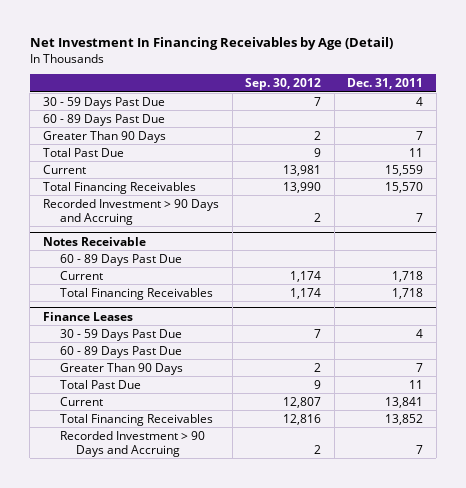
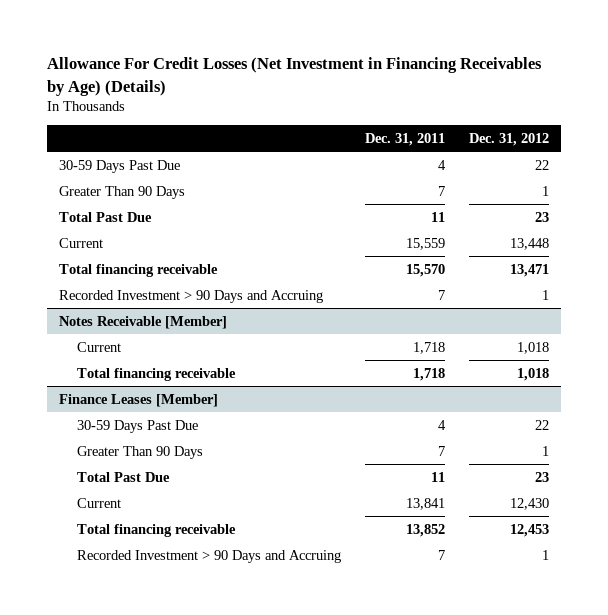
- Net Investment In Financing Receivables by Age (Detail)
+ Allowance For Credit Losses (Net Investment in Financing Receivables by Age) (Details)
- | Sep. 30, 2012 | Dec. 31, 2011
+ | Dec. 31, 2011 | Dec. 31, 2012
- 30 - 59 Days Past Due | 7 | 4
- 60 - 89 Days Past Due
+ 30-59 Days Past Due | 4 | 22
- Total Financing Receivables | 13,990 | 15,570
+ Total financing receivable | 15,570 | 13,471
- Notes Receivable
- 60 - 89 Days Past Due
+ Notes Receivable [Member]
- Total Financing Receivables | 1,174 | 1,718
- Finance Leases
- 30 - 59 Days Past Due | 7 | 4
- 60 - 89 Days Past Due
+ Total financing receivable | 1,718 | 1,018
+ Finance Leases [Member]
+ 30-59 Days Past Due | 4 | 22
- Total Financing Receivables | 12,816 | 13,852
+ Total financing receivable | 13,852 | 12,453

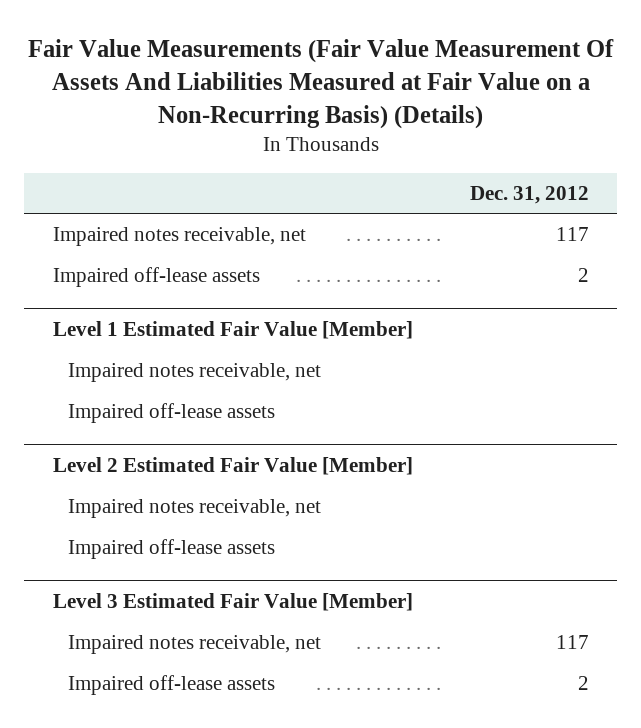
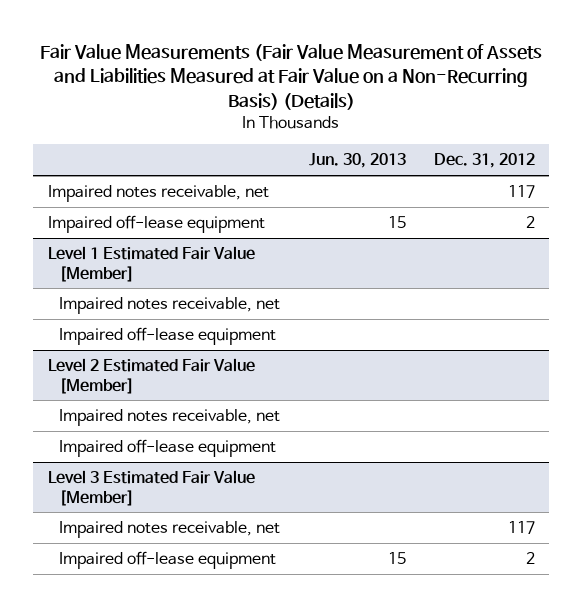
- Fair Value Measurements (Fair Value Measurement Of Assets And Liabilities Measured at Fair Value on a Non-Recurring Basis) (Details)
+ Fair Value Measurements (Fair Value Measurement of Assets and Liabilities Measured at Fair Value on a Non-Recurring Basis) (Details)
- | Dec. 31, 2012
+ | Jun. 30, 2013 | Dec. 31, 2012
- Impaired off-lease assets | 2
+ Impaired off-lease equipment | 15 | 2
@ Level 1 Estimated Fair Value [Member]
- Impaired off-lease assets
+ Impaired off-lease equipment
@ Level 2 Estimated Fair Value [Member]
- Impaired off-lease assets
+ Impaired off-lease equipment
@ Level 3 Estimated Fair Value [Member]
- Impaired off-lease assets | 2
+ Impaired off-lease equipment | 15 | 2

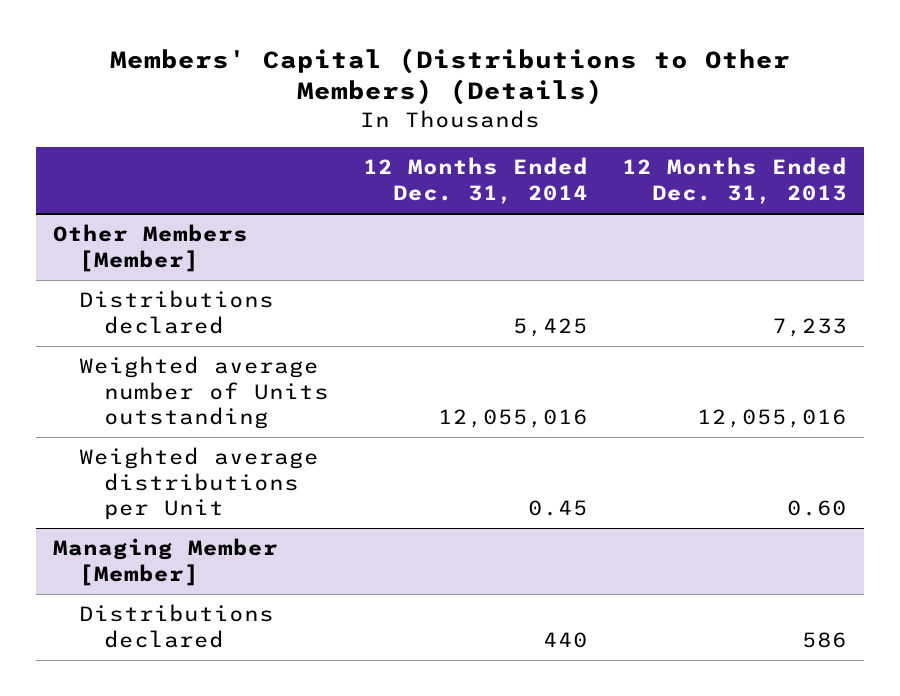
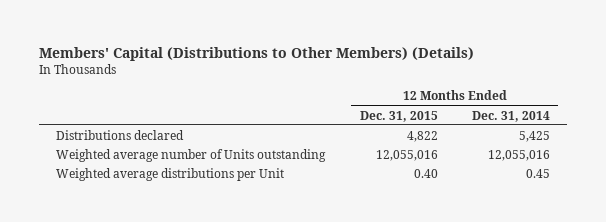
- | 12 Months Ended Dec. 31, 2014 | 12 Months Ended Dec. 31, 2013
+ | 12 Months Ended Dec. 31, 2015 | 12 Months Ended Dec. 31, 2014
- Other Members [Member]
- Managing Member [Member]
- Distributions declared | 440 | 586

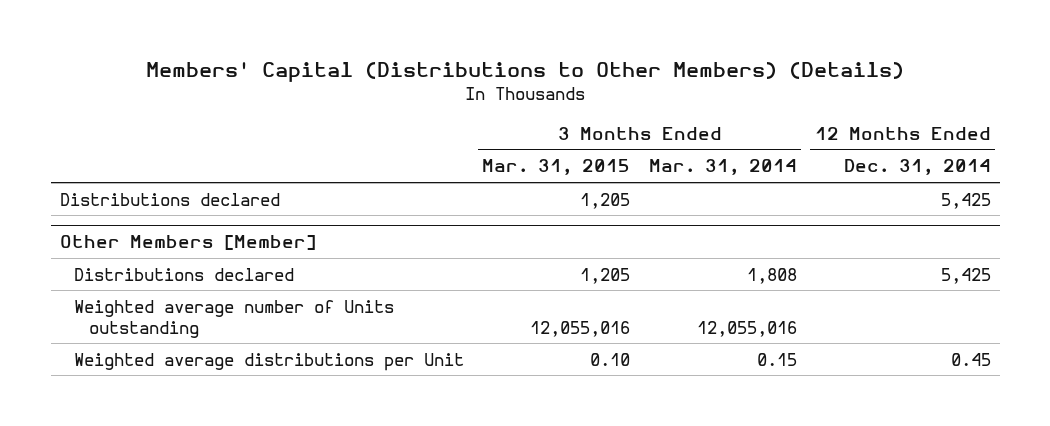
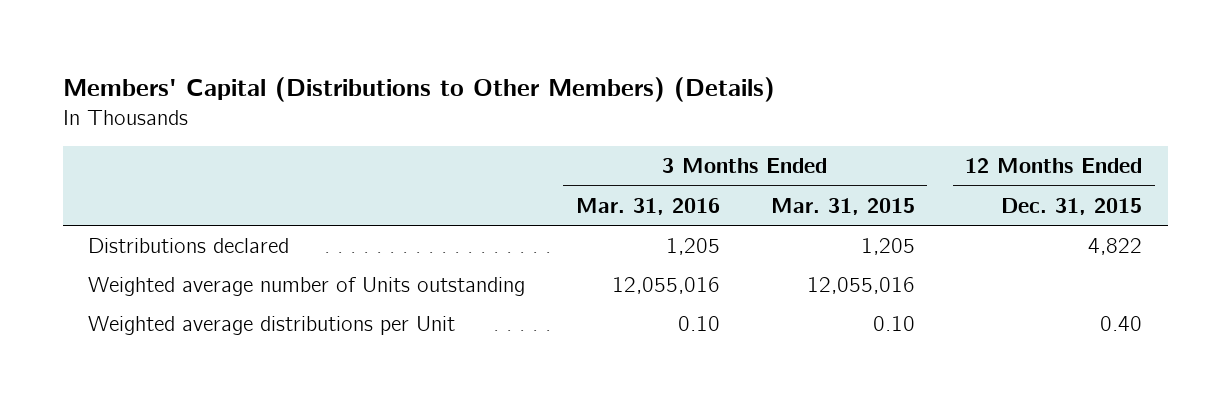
- | 3 Months Ended Mar. 31, 2015 | 3 Months Ended Mar. 31, 2014 | 12 Months Ended Dec. 31, 2014
+ | 3 Months Ended Mar. 31, 2016 | 3 Months Ended Mar. 31, 2015 | 12 Months Ended Dec. 31, 2015
- Other Members [Member]
- Distributions declared | 1,205 | 1,808 | 5,425

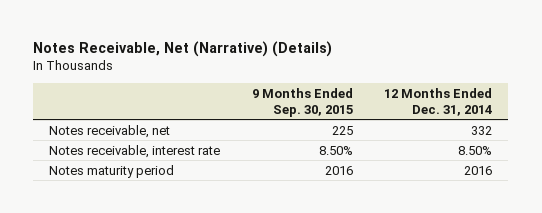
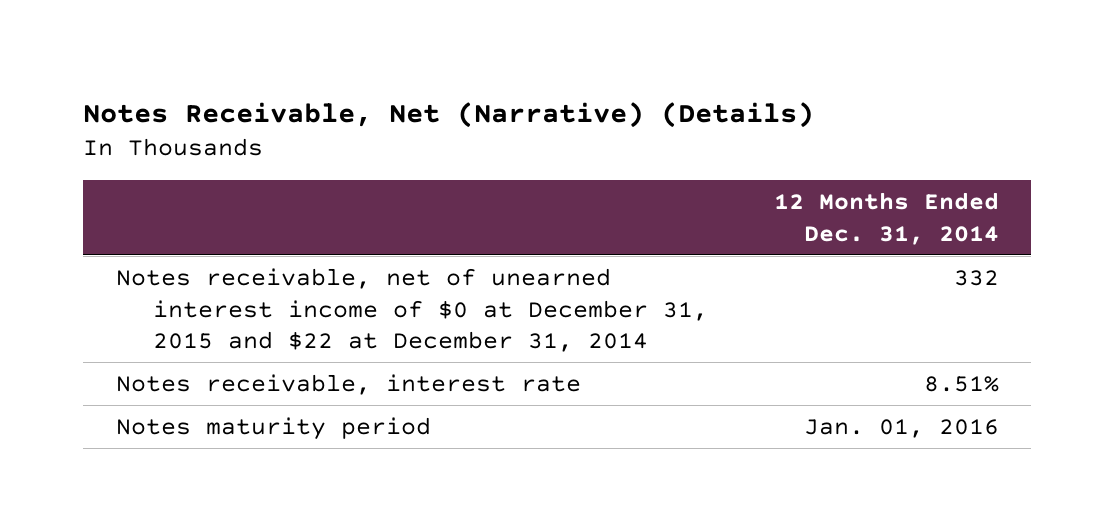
- | 9 Months Ended Sep. 30, 2015 | 12 Months Ended Dec. 31, 2014
+ | 12 Months Ended Dec. 31, 2014
- Notes receivable, net | 225 | 332
- Notes receivable, interest rate | 8.50% | 8.50%
- Notes maturity period | 2016 | 2016
+ Notes receivable, net of unearned interest income of $0 at December 31, 2015 and $22 at December 31, 2014 | 332
+ Notes receivable, interest rate | 8.51%
+ Notes maturity period | Jan. 01, 2016

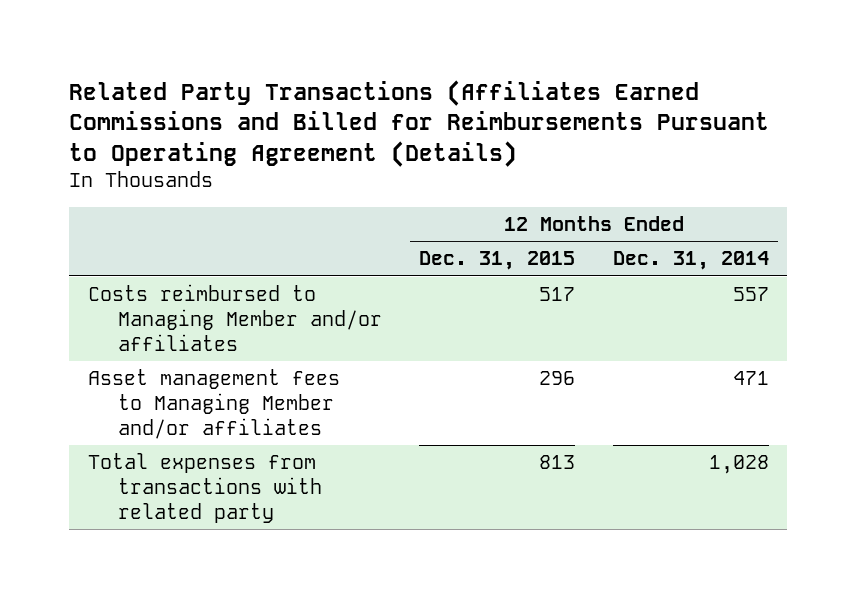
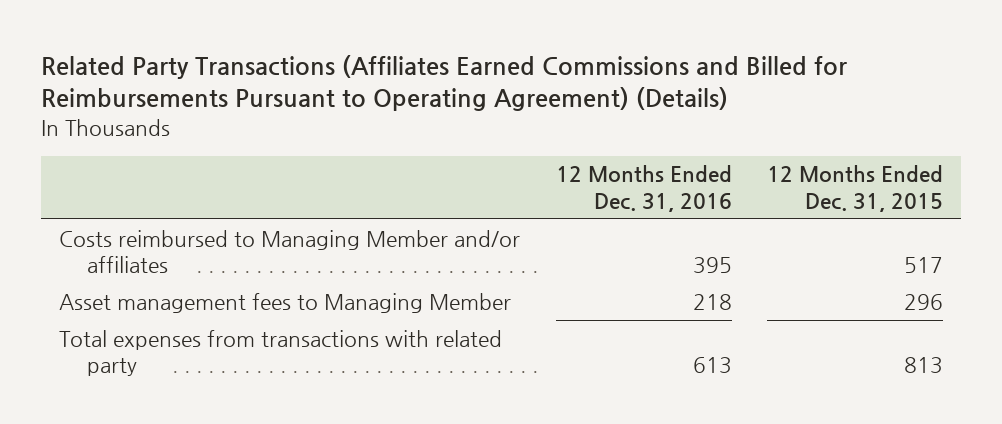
- Related Party Transactions (Affiliates Earned Commissions and Billed for Reimbursements Pursuant to Operating Agreement (Details)
+ Related Party Transactions (Affiliates Earned Commissions and Billed for Reimbursements Pursuant to Operating Agreement) (Details)
- | 12 Months Ended Dec. 31, 2015 | 12 Months Ended Dec. 31, 2014
+ | 12 Months Ended Dec. 31, 2016 | 12 Months Ended Dec. 31, 2015
- Asset management fees to Managing Member and/or affiliates | 296 | 471
+ Asset management fees to Managing Member | 218 | 296

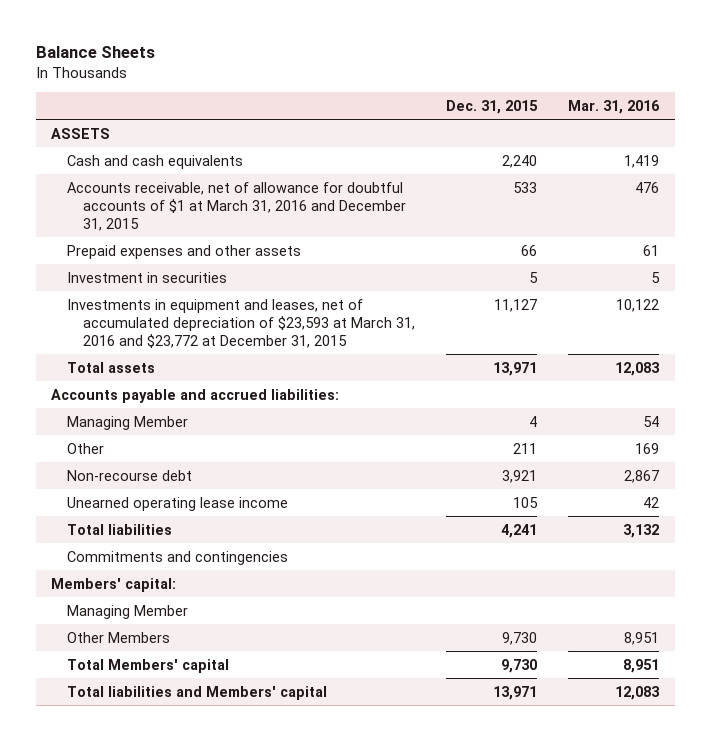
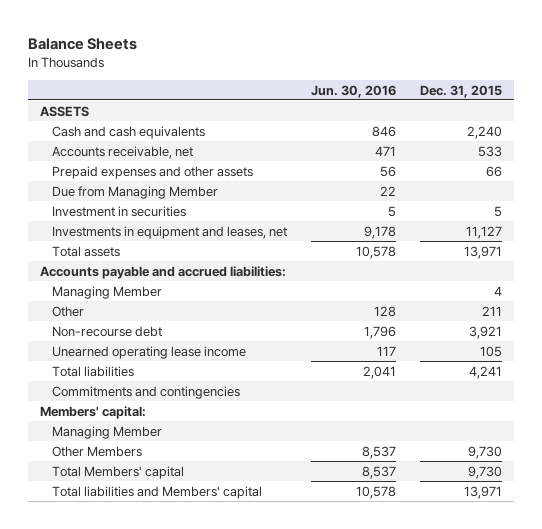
- | Dec. 31, 2015 | Mar. 31, 2016
+ | Jun. 30, 2016 | Dec. 31, 2015
- Accounts receivable, net of allowance for doubtful accounts of $1 at March 31, 2016 and December 31, 2015 | 533 | 476
+ Accounts receivable, net | 471 | 533
+ Due from Managing Member | 22 |
- Investments in equipment and leases, net of accumulated depreciation of $23,593 at March 31, 2016 and $23,772 at December 31, 2015 | 11,127 | 10,122
+ Investments in equipment and leases, net | 9,178 | 11,127

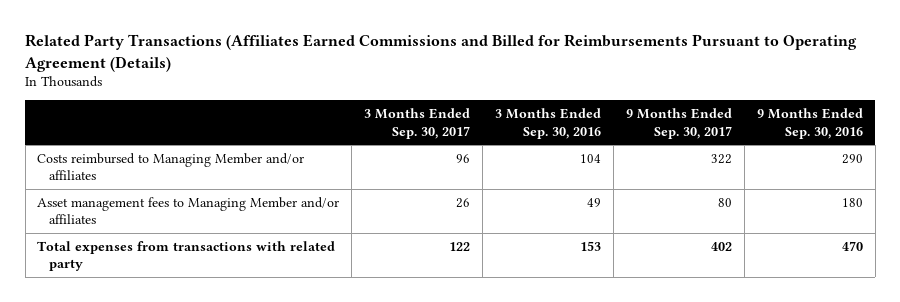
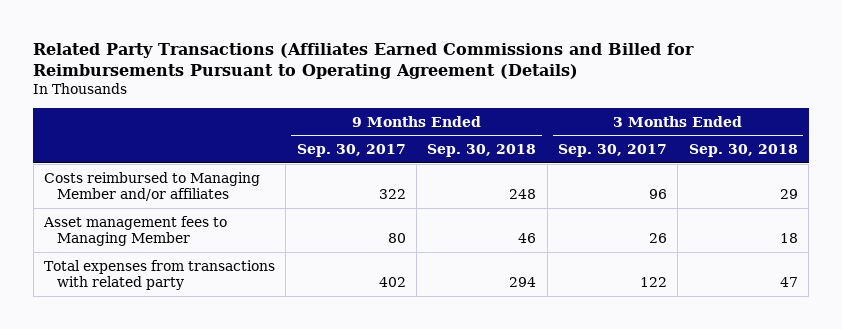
- | 3 Months Ended Sep. 30, 2017 | 3 Months Ended Sep. 30, 2016 | 9 Months Ended Sep. 30, 2017 | 9 Months Ended Sep. 30, 2016
+ | 9 Months Ended Sep. 30, 2017 | 9 Months Ended Sep. 30, 2018 | 3 Months Ended Sep. 30, 2017 | 3 Months Ended Sep. 30, 2018
- Asset management fees to Managing Member and/or affiliates | 26 | 49 | 80 | 180
+ Asset management fees to Managing Member | 80 | 46 | 26 | 18

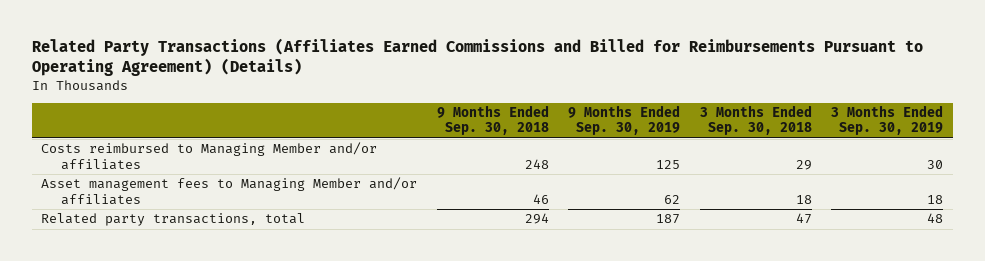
- Related Party Transactions (Affiliates Earned Commissions and Billed for Reimbursements Pursuant to Operating Agreement (Details)
+ Related Party Transactions (Affiliates Earned Commissions and Billed for Reimbursements Pursuant to Operating Agreement) (Details)
- | 9 Months Ended Sep. 30, 2017 | 9 Months Ended Sep. 30, 2018 | 3 Months Ended Sep. 30, 2017 | 3 Months Ended Sep. 30, 2018
+ | 9 Months Ended Sep. 30, 2018 | 9 Months Ended Sep. 30, 2019 | 3 Months Ended Sep. 30, 2018 | 3 Months Ended Sep. 30, 2019
- Asset management fees to Managing Member | 80 | 46 | 26 | 18
- Total expenses from transactions with related party | 402 | 294 | 122 | 47
+ Asset management fees to Managing Member and/or affiliates | 46 | 62 | 18 | 18
+ Related party transactions, total | 294 | 187 | 47 | 48

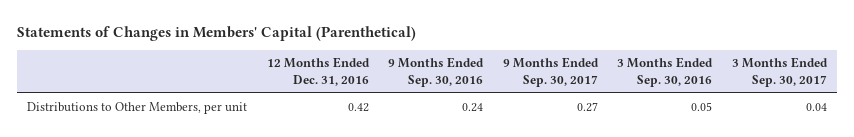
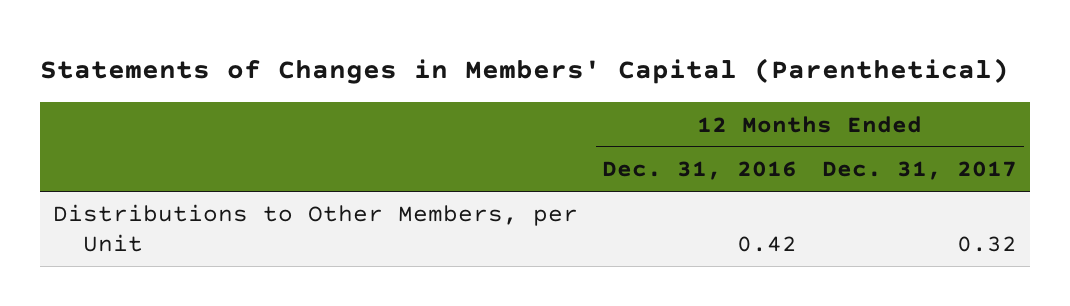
- | 12 Months Ended Dec. 31, 2016 | 9 Months Ended Sep. 30, 2016 | 9 Months Ended Sep. 30, 2017 | 3 Months Ended Sep. 30, 2016 | 3 Months Ended Sep. 30, 2017
+ | 12 Months Ended Dec. 31, 2016 | 12 Months Ended Dec. 31, 2017
- Distributions to Other Members, per unit | 0.42 | 0.24 | 0.27 | 0.05 | 0.04
+ Distributions to Other Members, per Unit | 0.42 | 0.32

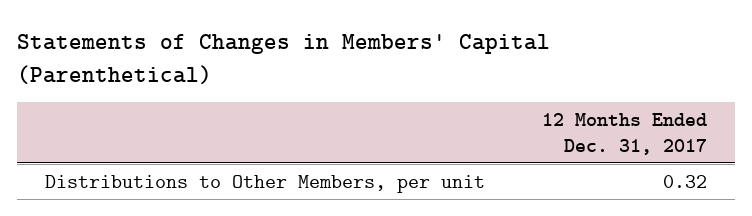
- | 12 Months Ended Dec. 31, 2016 | 12 Months Ended Dec. 31, 2017
+ | 12 Months Ended Dec. 31, 2017
- Distributions to Other Members, per Unit | 0.42 | 0.32
+ Distributions to Other Members, per unit | 0.32

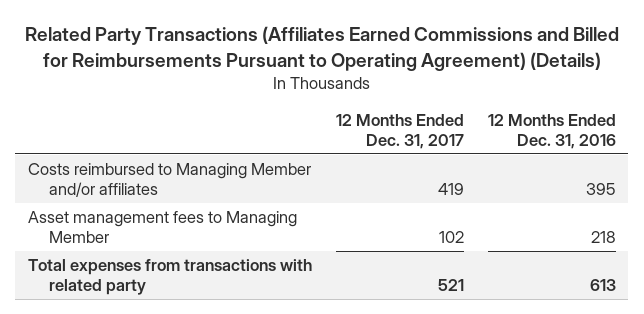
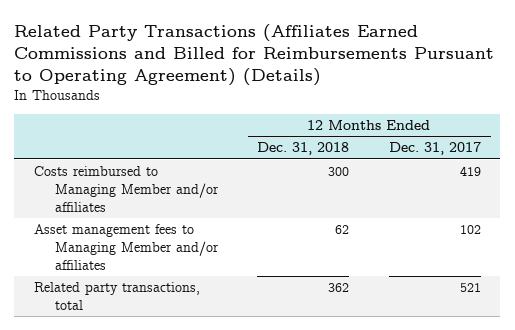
- | 12 Months Ended Dec. 31, 2017 | 12 Months Ended Dec. 31, 2016
+ | 12 Months Ended Dec. 31, 2018 | 12 Months Ended Dec. 31, 2017
- Asset management fees to Managing Member | 102 | 218
- Total expenses from transactions with related party | 521 | 613
+ Asset management fees to Managing Member and/or affiliates | 62 | 102
+ Related party transactions, total | 362 | 521

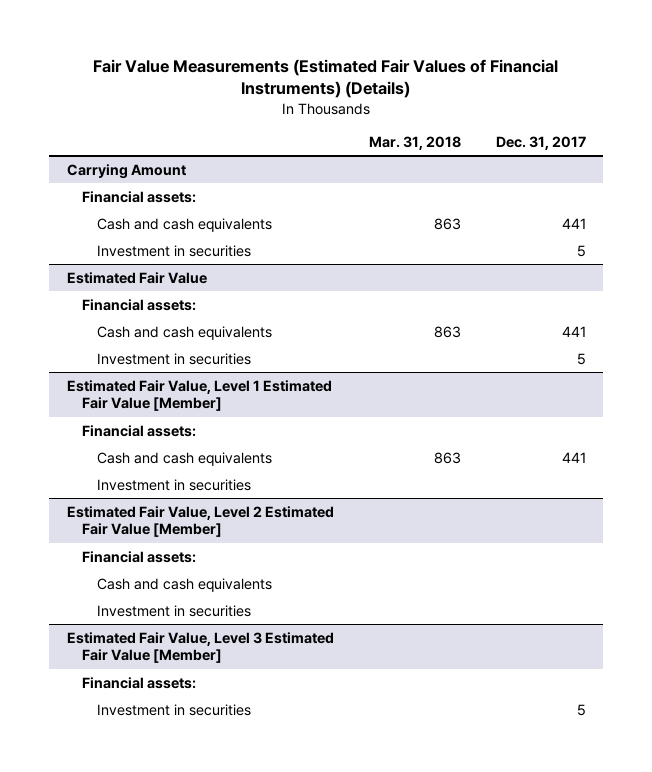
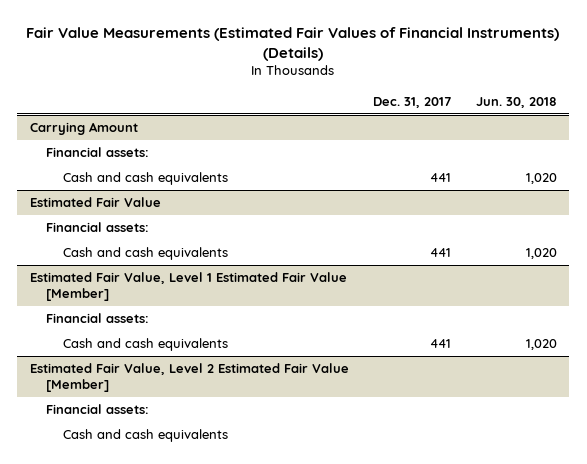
- | Mar. 31, 2018 | Dec. 31, 2017
+ | Dec. 31, 2017 | Jun. 30, 2018
@ Carrying Amount
- Investment in securities | | 5
@ Estimated Fair Value
- Investment in securities | | 5
@ Estimated Fair Value, Level 1 Estimated Fair Value [Member]
- Investment in securities
@ Estimated Fair Value, Level 2 Estimated Fair Value [Member]
- Investment in securities
- Estimated Fair Value, Level 3 Estimated Fair Value [Member]
- Financial assets:
- Investment in securities | | 5

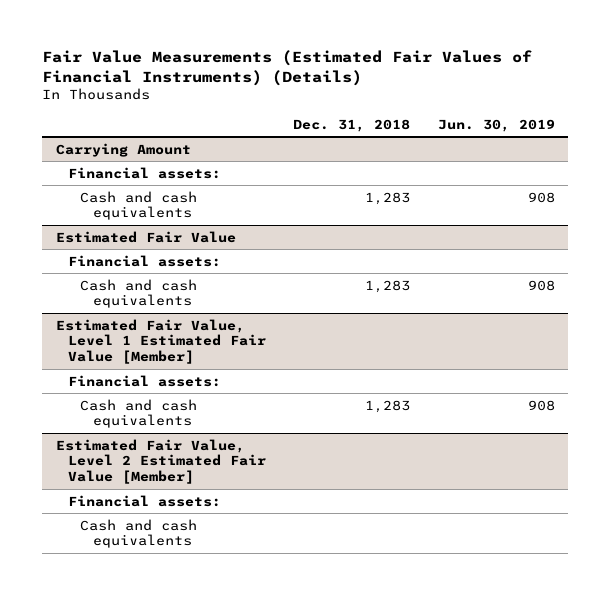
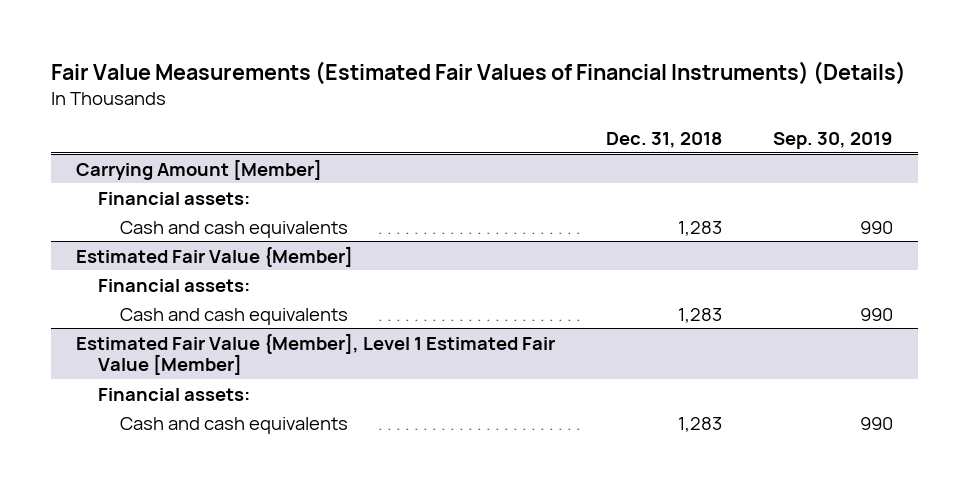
- | Dec. 31, 2018 | Jun. 30, 2019
+ | Dec. 31, 2018 | Sep. 30, 2019
- Carrying Amount
+ Carrying Amount [Member]
- Estimated Fair Value
+ Estimated Fair Value {Member]
- Estimated Fair Value, Level 1 Estimated Fair Value [Member]
+ Estimated Fair Value {Member], Level 1 Estimated Fair Value [Member]
- Estimated Fair Value, Level 2 Estimated Fair Value [Member]
- Financial assets:
- Cash and cash equivalents

